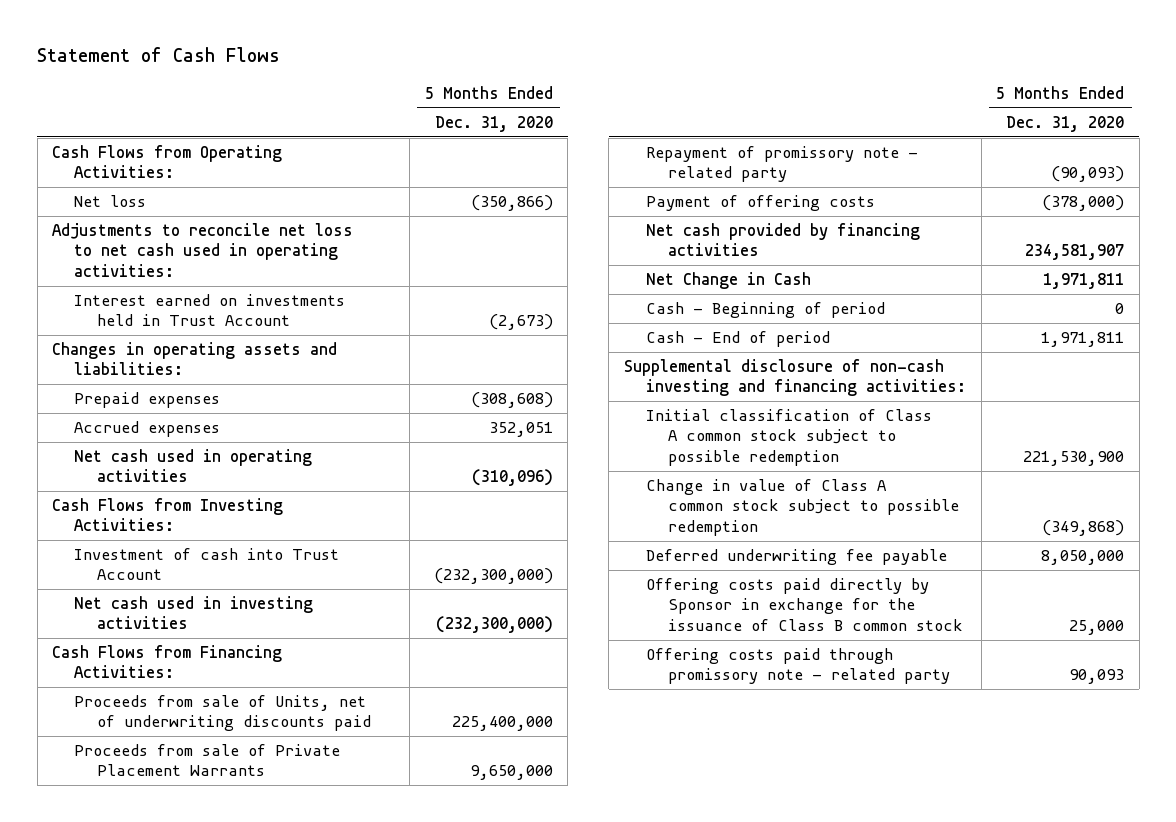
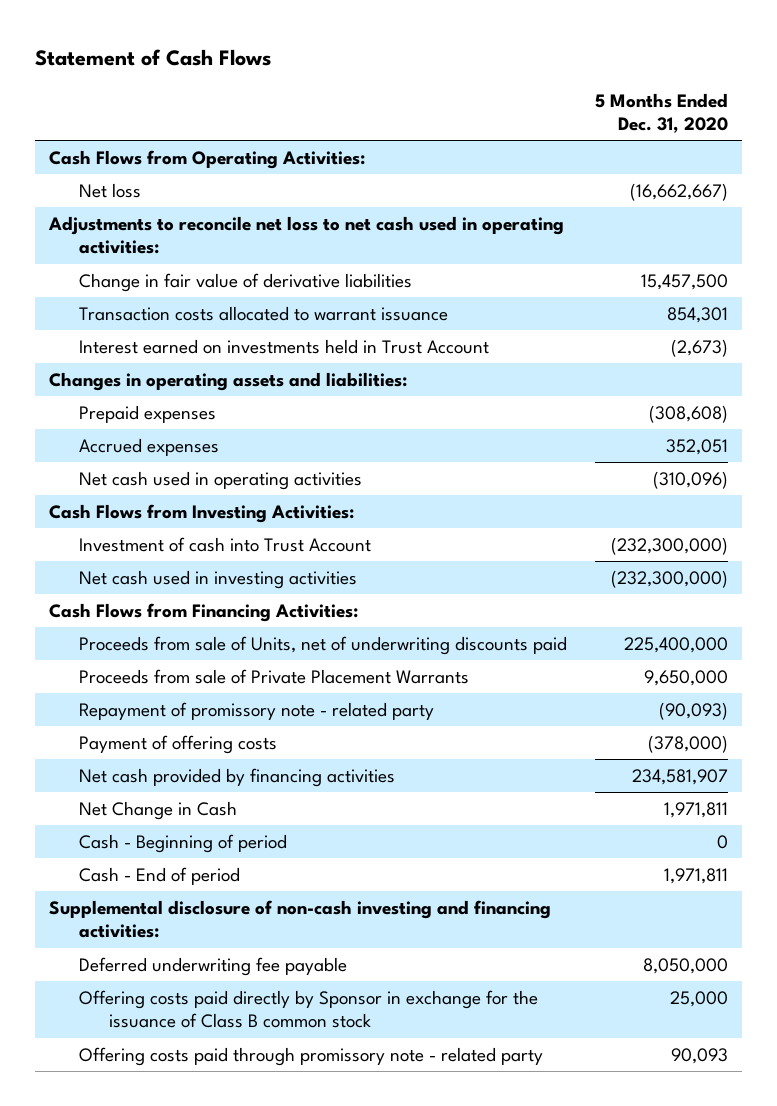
- Net loss | (350,866)
+ Net loss | (16,662,667)
+ Change in fair value of derivative liabilities | 15,457,500
+ Transaction costs allocated to warrant issuance | 854,301
- Initial classification of Class A common stock subject to possible redemption | 221,530,900
- Change in value of Class A common stock subject to possible redemption | (349,868)

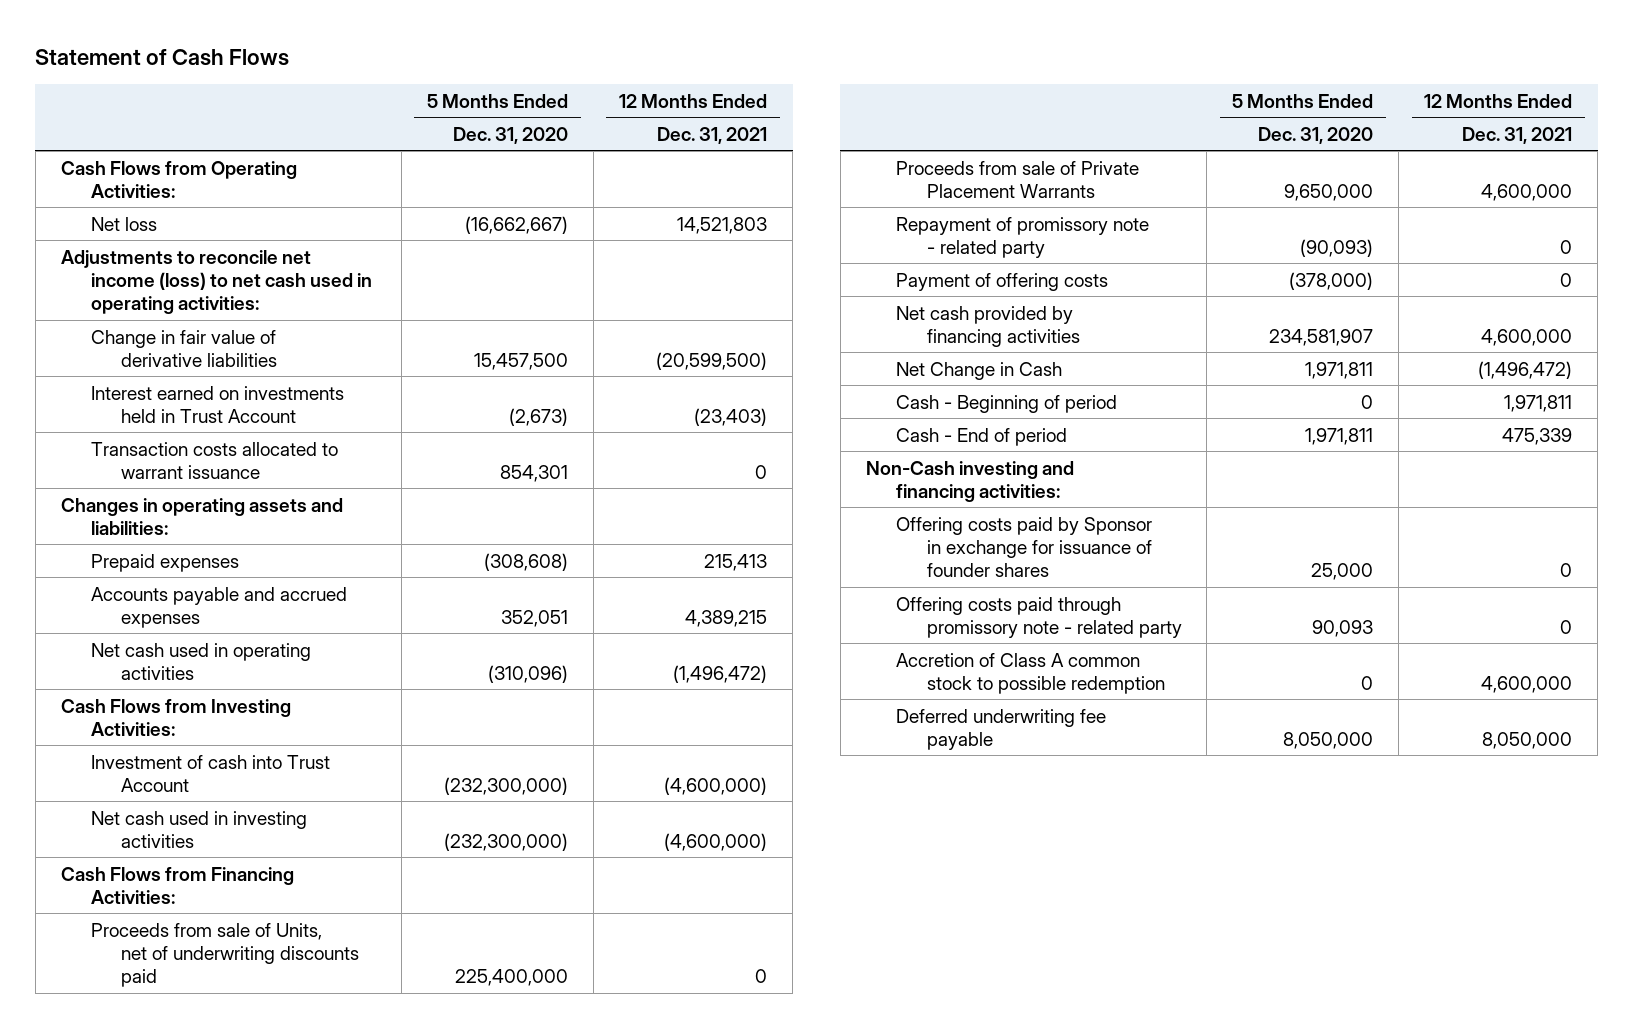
- | 5 Months Ended Dec. 31, 2020
+ | 5 Months Ended Dec. 31, 2020 | 12 Months Ended Dec. 31, 2021
- Adjustments to reconcile net loss to net cash used in operating activities:
+ Adjustments to reconcile net income (loss) to net cash used in operating activities:
moved down: Transaction costs allocated to warrant issuance | 854,301 | 0
- Accrued expenses | 352,051
+ Accounts payable and accrued expenses | 352,051 | 4,389,215
- Supplemental disclosure of non-cash investing and financing activities:
- Offering costs paid directly by Sponsor in exchange for the issuance of Class B common stock | 25,000
+ Non-Cash investing and financing activities:
+ Offering costs paid by Sponsor in exchange for issuance of founder shares | 25,000 | 0
+ Accretion of Class A common stock to possible redemption | 0 | 4,600,000
moved down: Deferred underwriting fee payable | 8,050,000 | 8,050,000

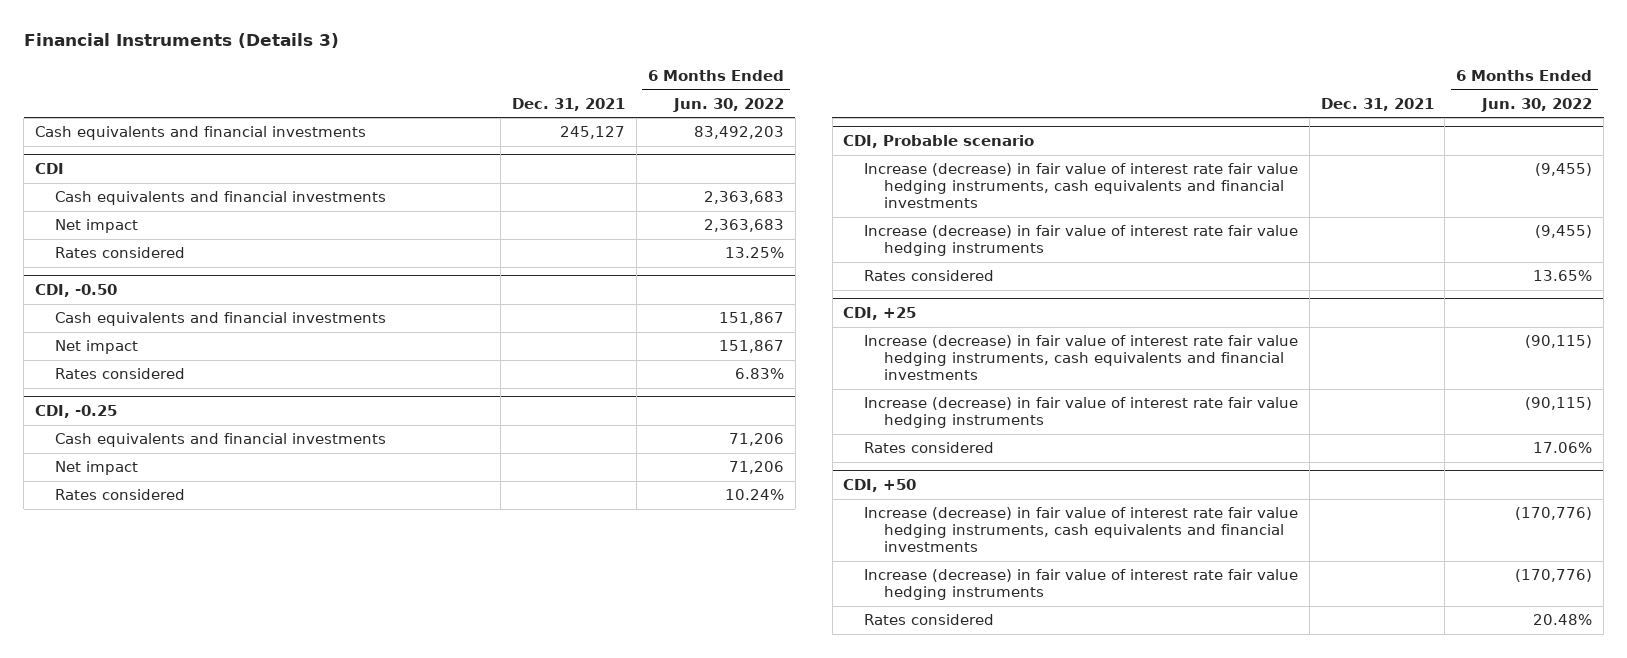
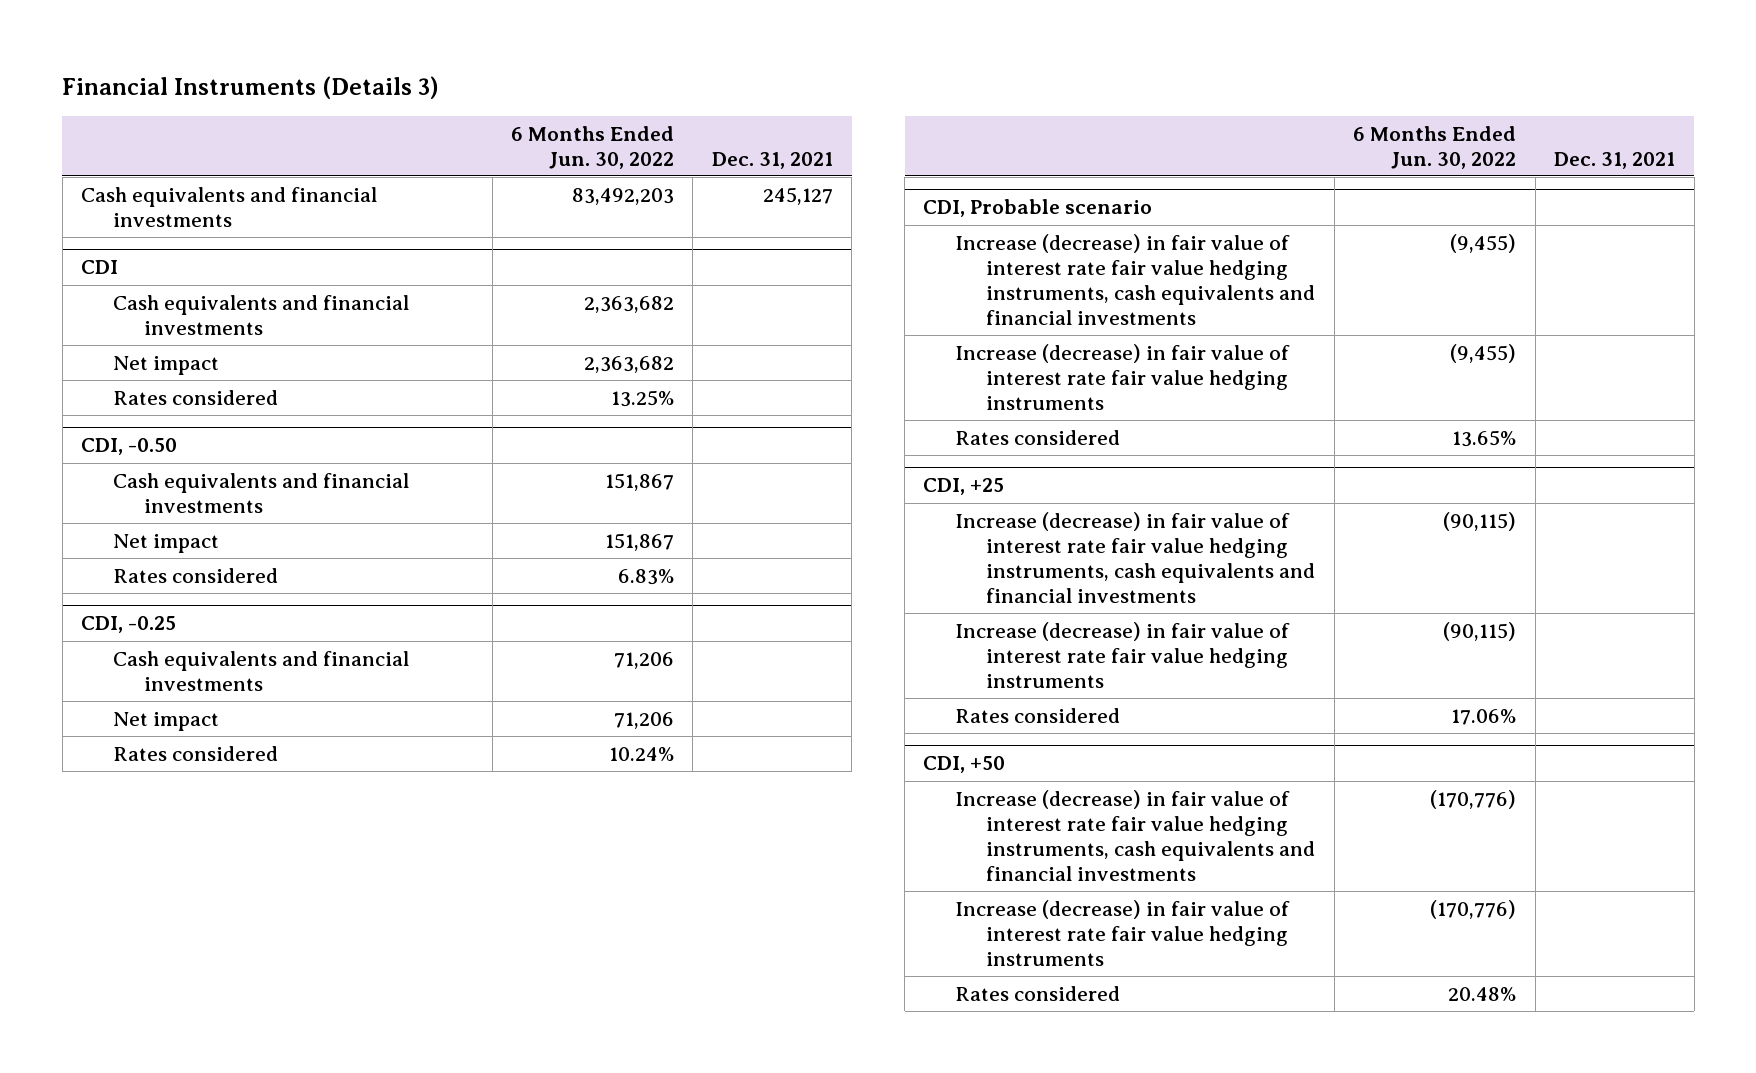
- | Dec. 31, 2021 | 6 Months Ended Jun. 30, 2022
+ | 6 Months Ended Jun. 30, 2022 | Dec. 31, 2021
@ CDI
- Cash equivalents and financial investments | | 2,363,683
- Net impact | | 2,363,683
+ Cash equivalents and financial investments | 2,363,682 |
+ Net impact | 2,363,682 |

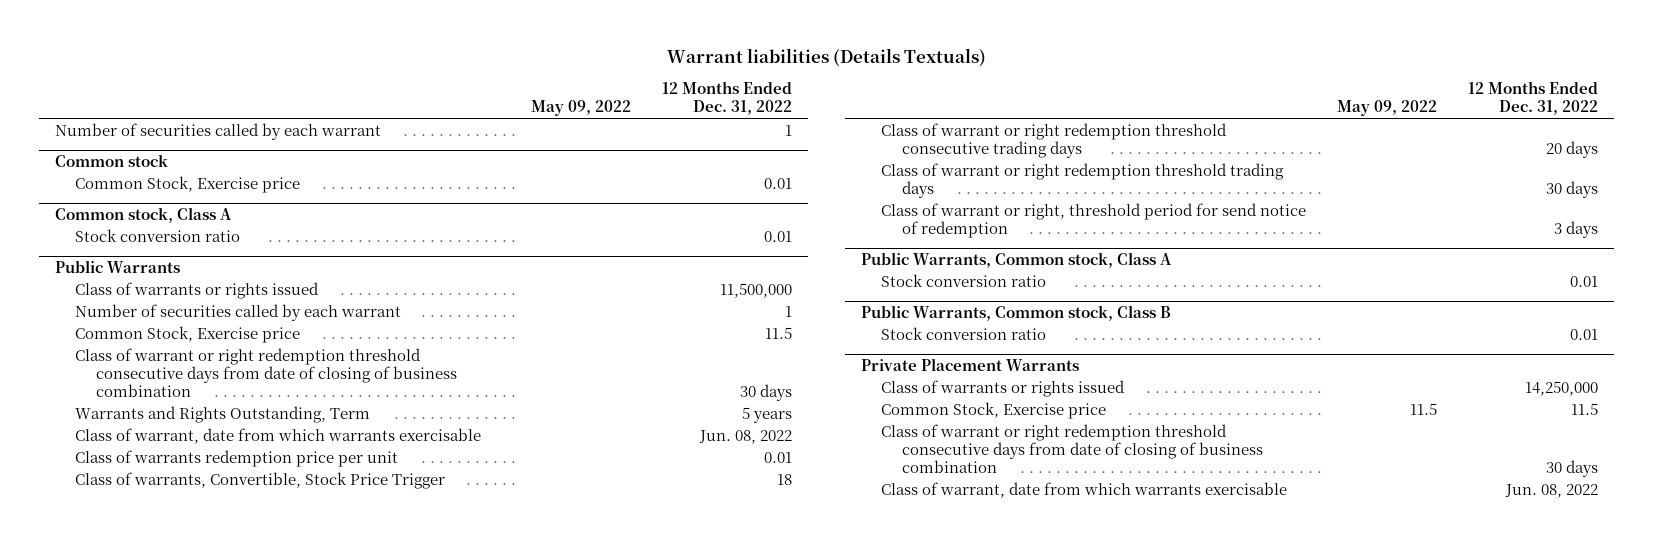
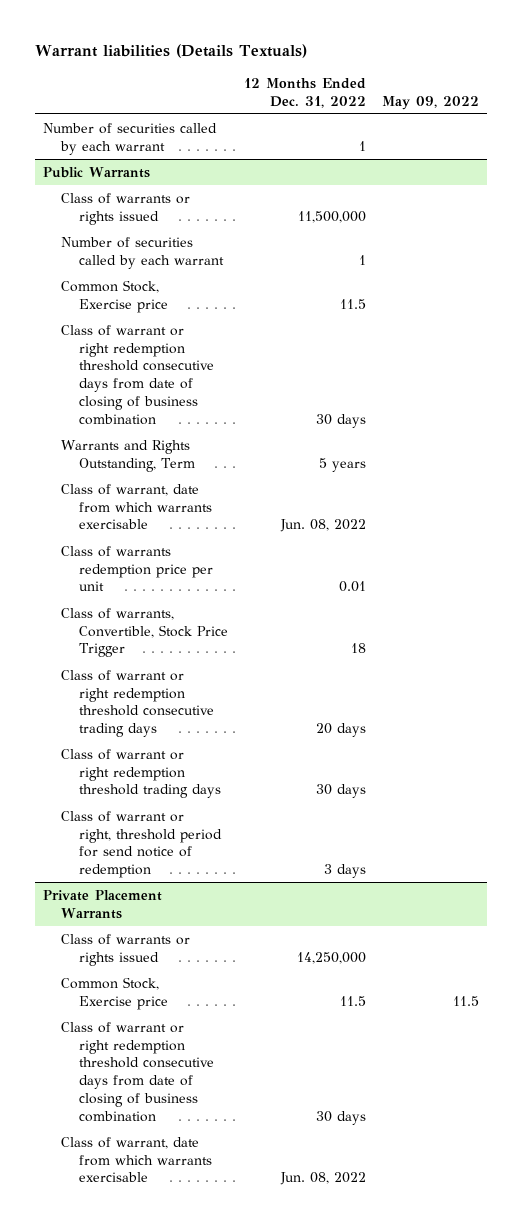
- | May 09, 2022 | 12 Months Ended Dec. 31, 2022
+ | 12 Months Ended Dec. 31, 2022 | May 09, 2022
- Common stock
- Common Stock, Exercise price | | 0.01
- Common stock, Class A
- Stock conversion ratio | | 0.01
- Public Warrants, Common stock, Class A
- Stock conversion ratio | | 0.01
- Public Warrants, Common stock, Class B
- Stock conversion ratio | | 0.01

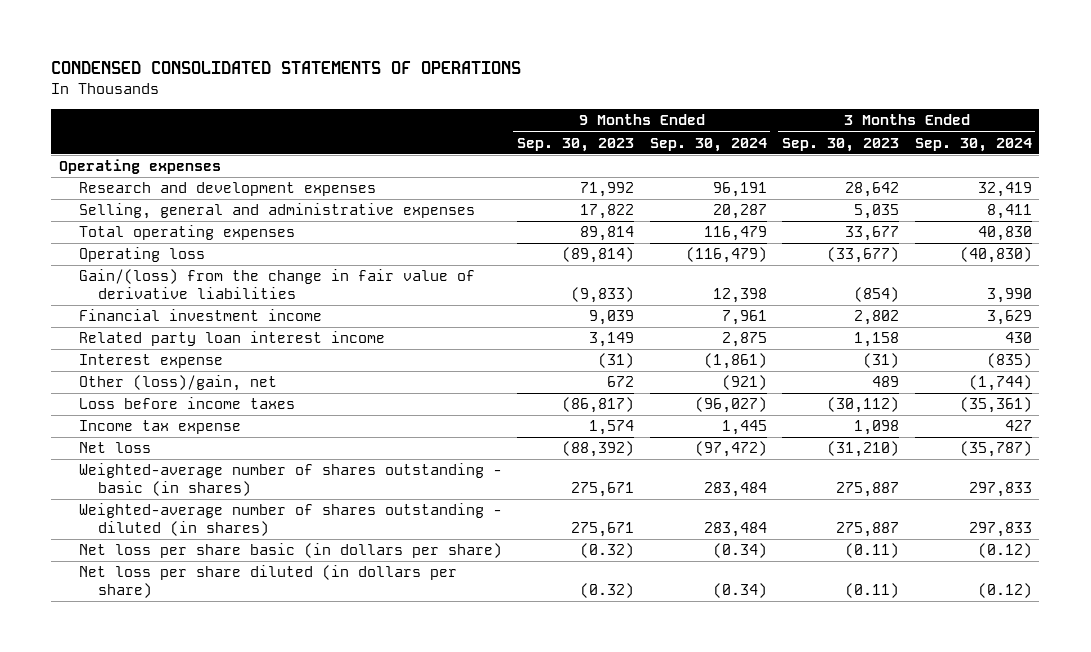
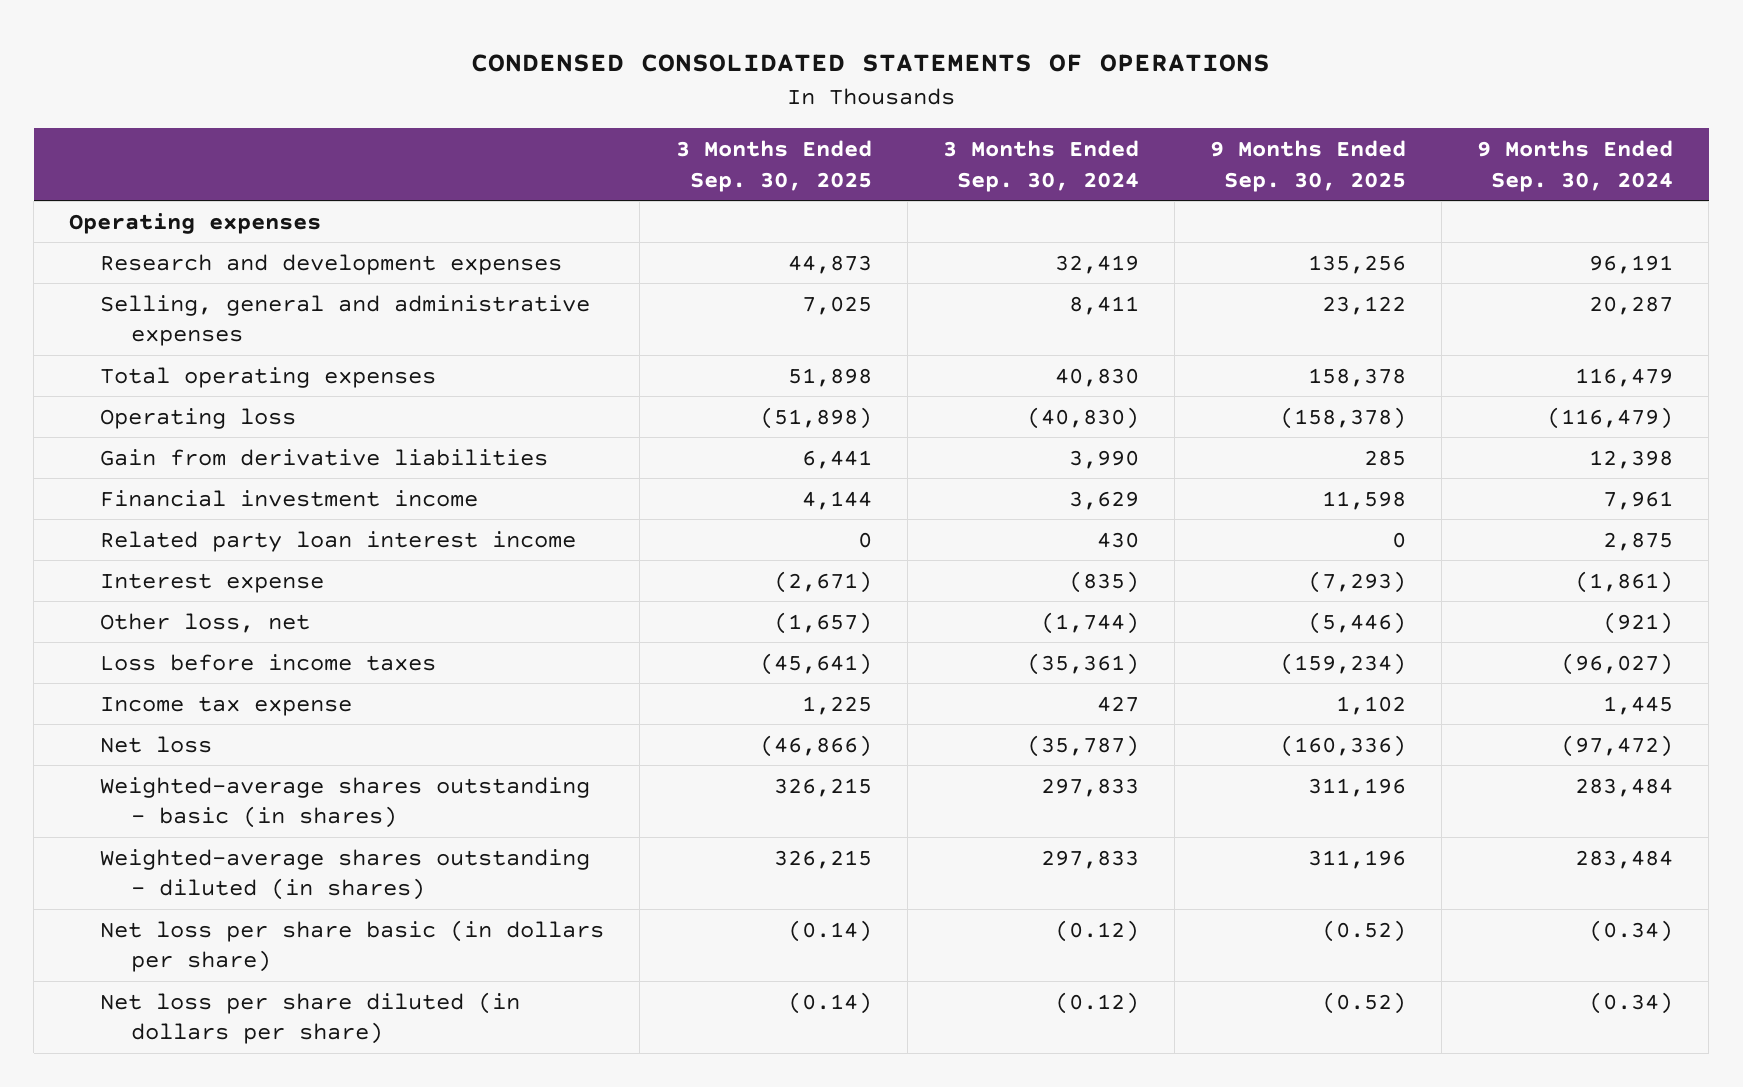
- | 9 Months Ended Sep. 30, 2023 | 9 Months Ended Sep. 30, 2024 | 3 Months Ended Sep. 30, 2023 | 3 Months Ended Sep. 30, 2024
+ | 3 Months Ended Sep. 30, 2025 | 3 Months Ended Sep. 30, 2024 | 9 Months Ended Sep. 30, 2025 | 9 Months Ended Sep. 30, 2024
- Gain/(loss) from the change in fair value of derivative liabilities | (9,833) | 12,398 | (854) | 3,990
+ Gain from derivative liabilities | 6,441 | 3,990 | 285 | 12,398
- Other (loss)/gain, net | 672 | (921) | 489 | (1,744)
+ Other loss, net | (1,657) | (1,744) | (5,446) | (921)
- Weighted-average number of shares outstanding - basic (in shares) | 275,671 | 283,484 | 275,887 | 297,833
- Weighted-average number of shares outstanding - diluted (in shares) | 275,671 | 283,484 | 275,887 | 297,833
+ Weighted-average shares outstanding - basic (in shares) | 326,215 | 297,833 | 311,196 | 283,484
+ Weighted-average shares outstanding - diluted (in shares) | 326,215 | 297,833 | 311,196 | 283,484

